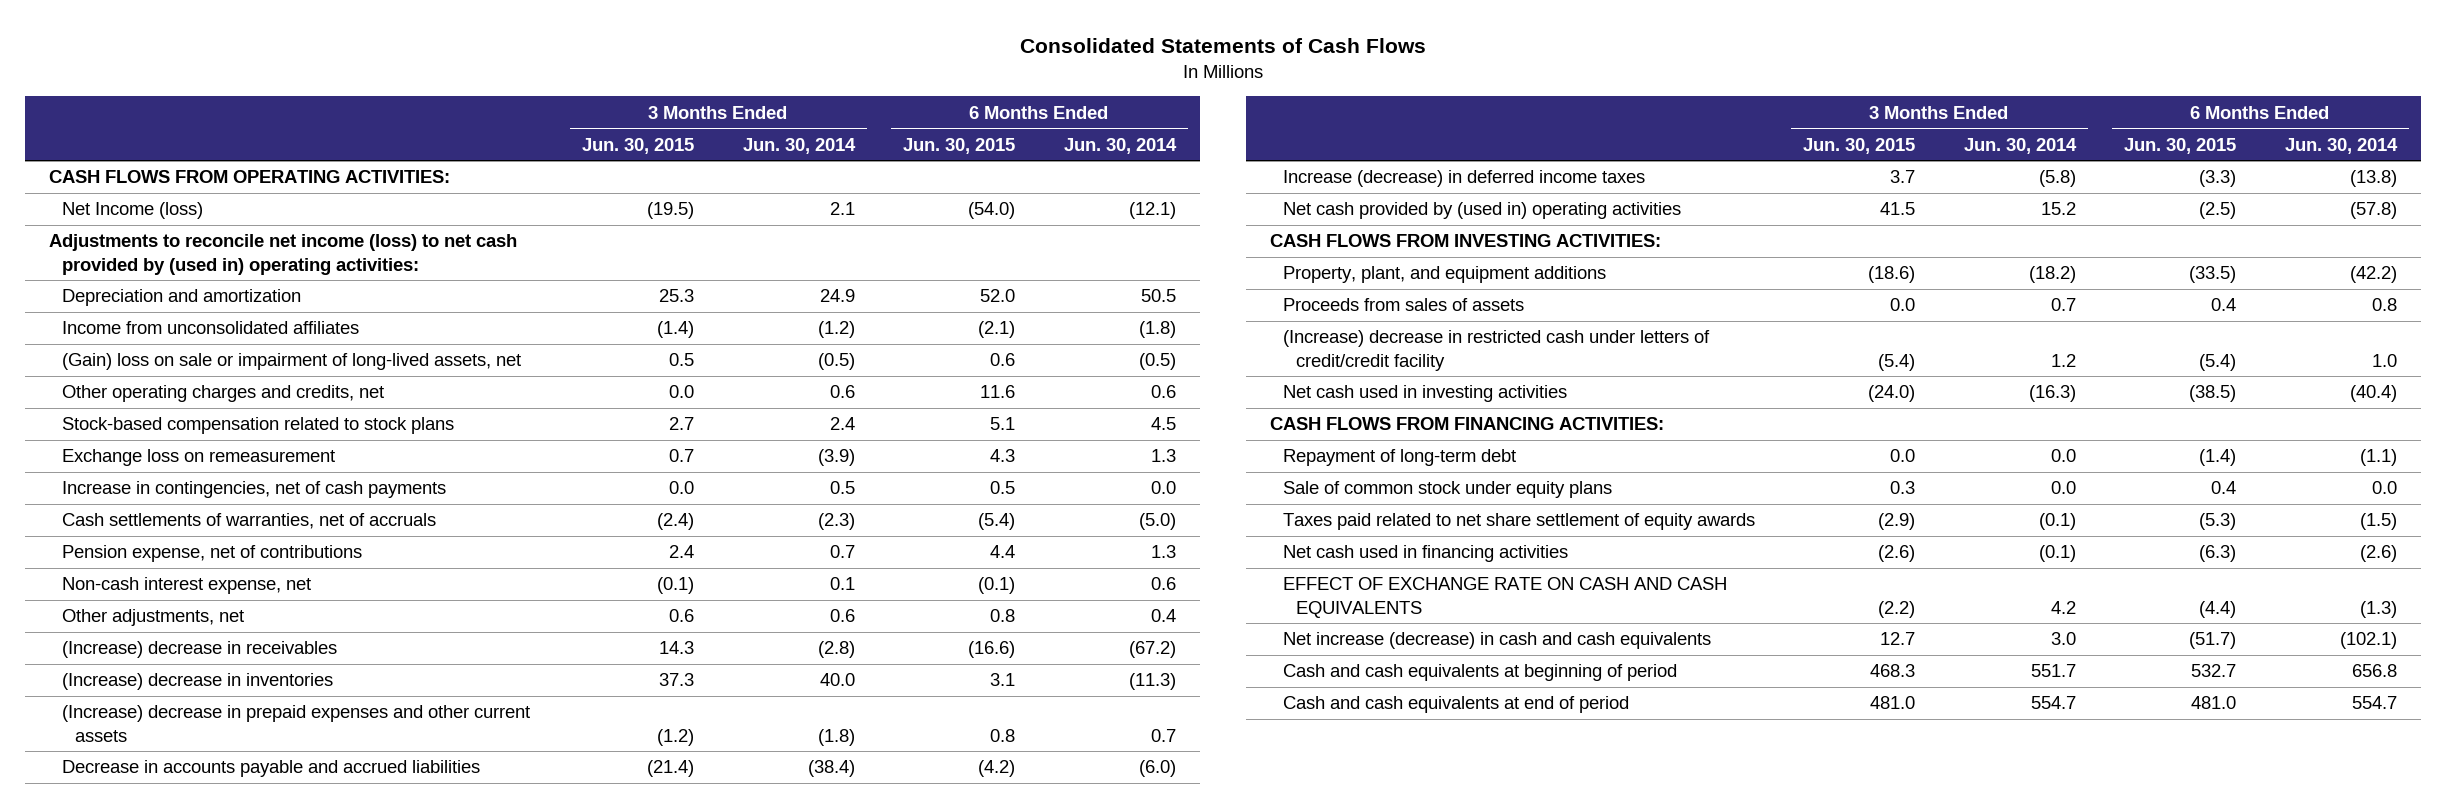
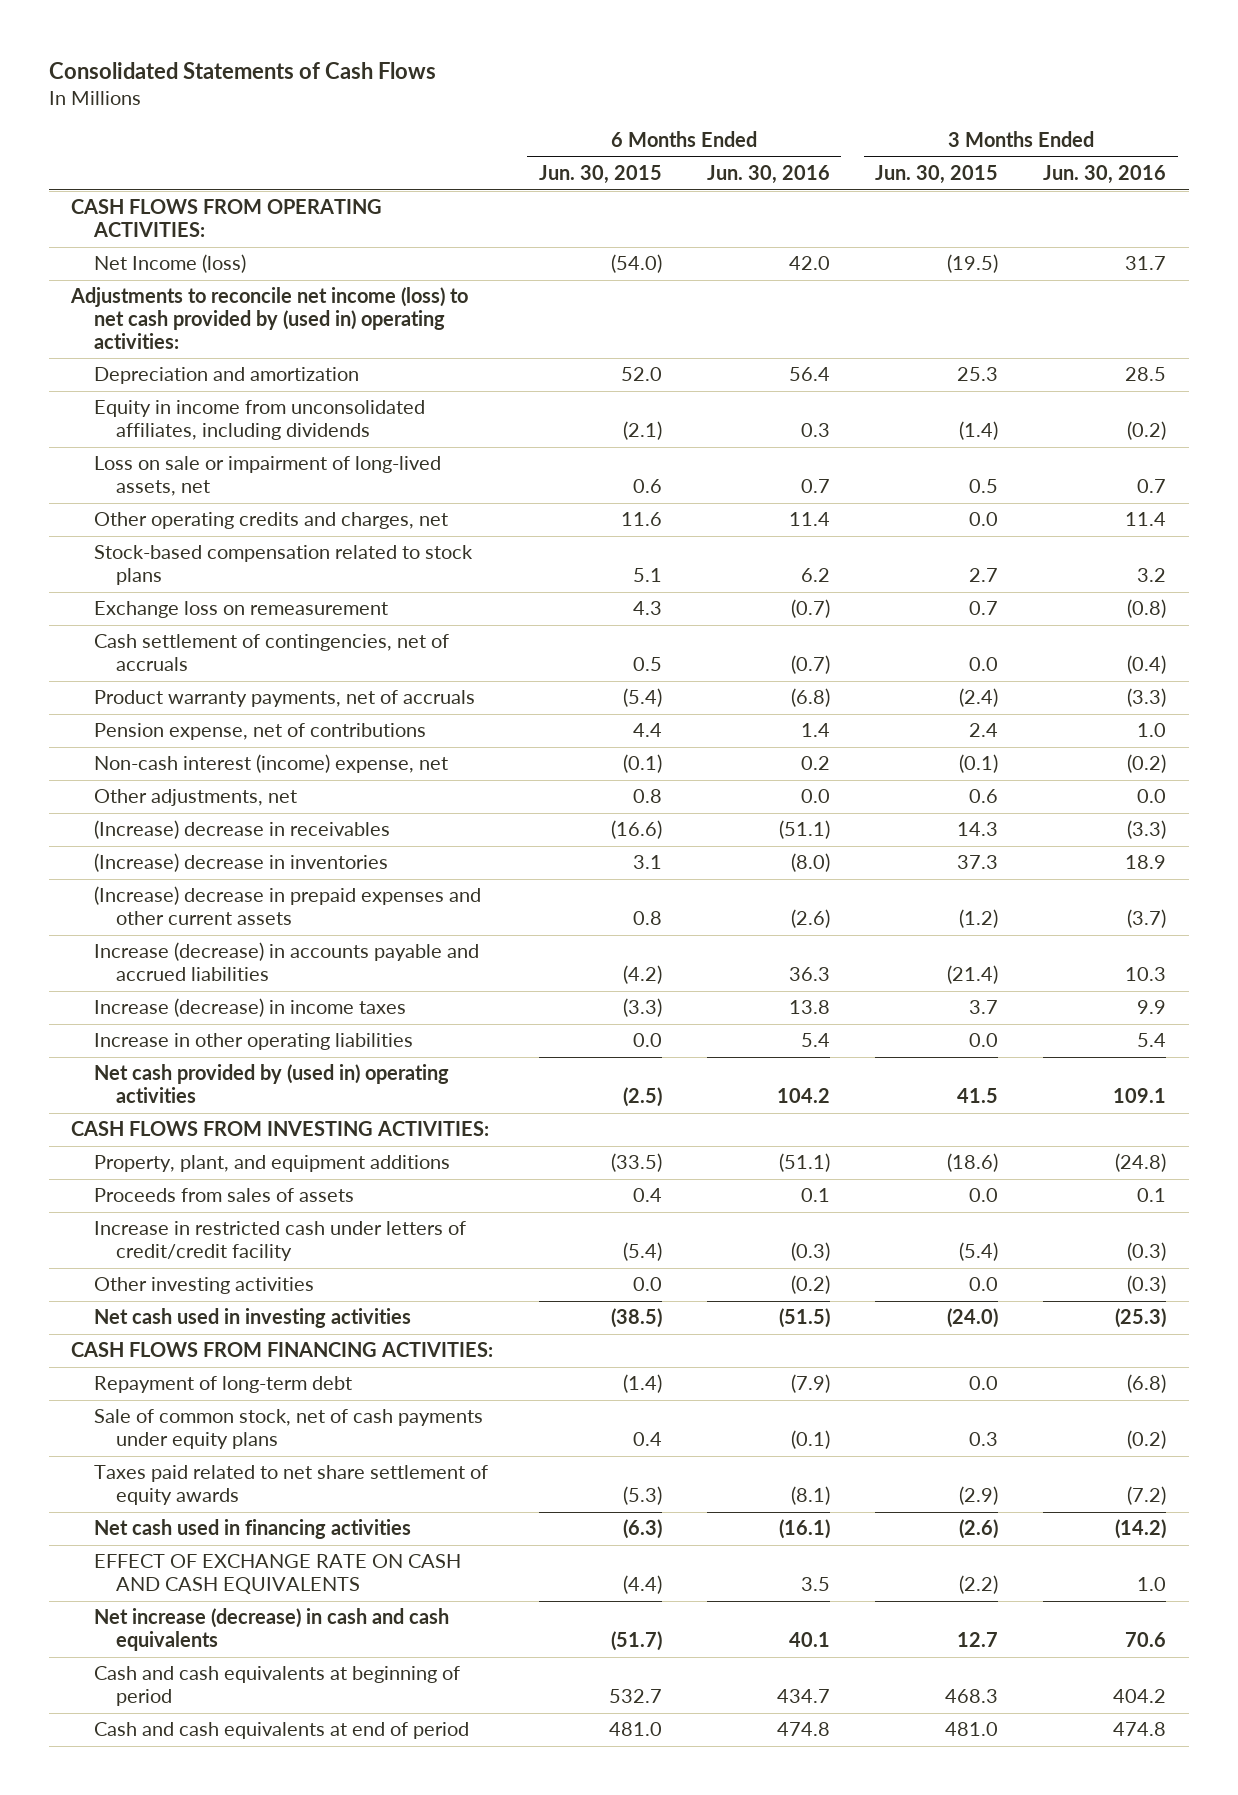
- | 3 Months Ended Jun. 30, 2015 | 3 Months Ended Jun. 30, 2014 | 6 Months Ended Jun. 30, 2015 | 6 Months Ended Jun. 30, 2014
+ | 6 Months Ended Jun. 30, 2015 | 6 Months Ended Jun. 30, 2016 | 3 Months Ended Jun. 30, 2015 | 3 Months Ended Jun. 30, 2016
- Income from unconsolidated affiliates | (1.4) | (1.2) | (2.1) | (1.8)
- (Gain) loss on sale or impairment of long-lived assets, net | 0.5 | (0.5) | 0.6 | (0.5)
- Other operating charges and credits, net | 0.0 | 0.6 | 11.6 | 0.6
+ Equity in income from unconsolidated affiliates, including dividends | (2.1) | 0.3 | (1.4) | (0.2)
+ Loss on sale or impairment of long-lived assets, net | 0.6 | 0.7 | 0.5 | 0.7
+ Other operating credits and charges, net | 11.6 | 11.4 | 0.0 | 11.4
- Increase in contingencies, net of cash payments | 0.0 | 0.5 | 0.5 | 0.0
- Cash settlements of warranties, net of accruals | (2.4) | (2.3) | (5.4) | (5.0)
+ Cash settlement of contingencies, net of accruals | 0.5 | (0.7) | 0.0 | (0.4)
+ Product warranty payments, net of accruals | (5.4) | (6.8) | (2.4) | (3.3)
- Non-cash interest expense, net | (0.1) | 0.1 | (0.1) | 0.6
+ Non-cash interest (income) expense, net | (0.1) | 0.2 | (0.1) | (0.2)
- Decrease in accounts payable and accrued liabilities | (21.4) | (38.4) | (4.2) | (6.0)
- Increase (decrease) in deferred income taxes | 3.7 | (5.8) | (3.3) | (13.8)
+ Increase (decrease) in accounts payable and accrued liabilities | (4.2) | 36.3 | (21.4) | 10.3
+ Increase (decrease) in income taxes | (3.3) | 13.8 | 3.7 | 9.9
+ Increase in other operating liabilities | 0.0 | 5.4 | 0.0 | 5.4
- (Increase) decrease in restricted cash under letters of credit/credit facility | (5.4) | 1.2 | (5.4) | 1.0
+ Increase in restricted cash under letters of credit/credit facility | (5.4) | (0.3) | (5.4) | (0.3)
+ Other investing activities | 0.0 | (0.2) | 0.0 | (0.3)
- Sale of common stock under equity plans | 0.3 | 0.0 | 0.4 | 0.0
+ Sale of common stock, net of cash payments under equity plans | 0.4 | (0.1) | 0.3 | (0.2)

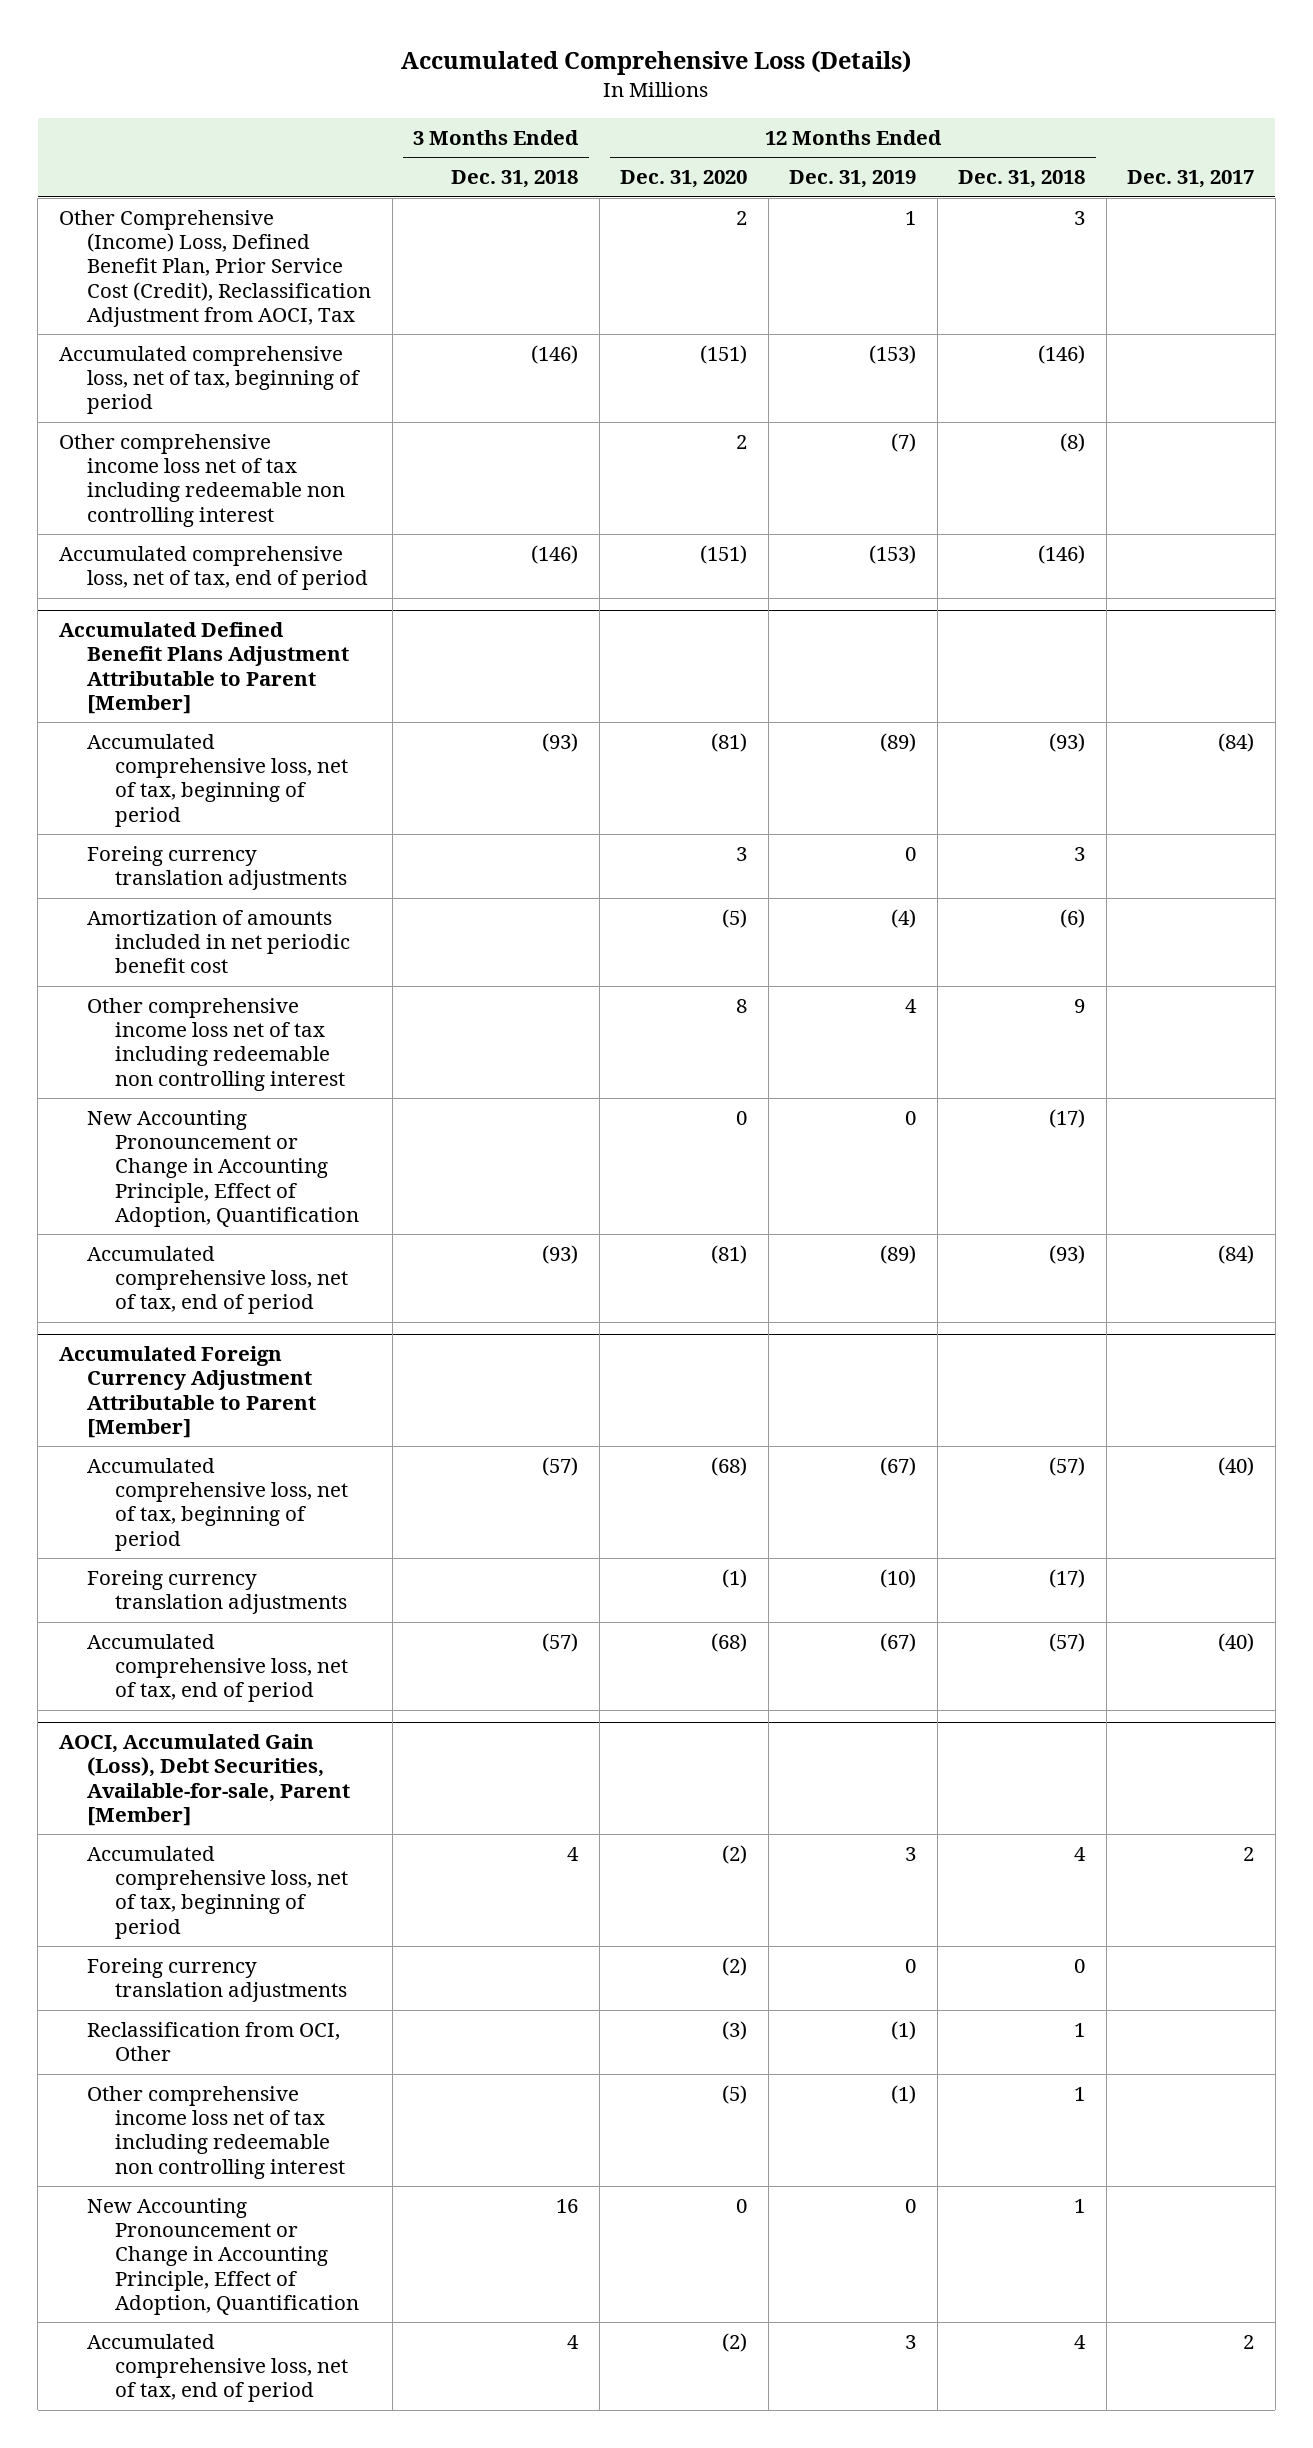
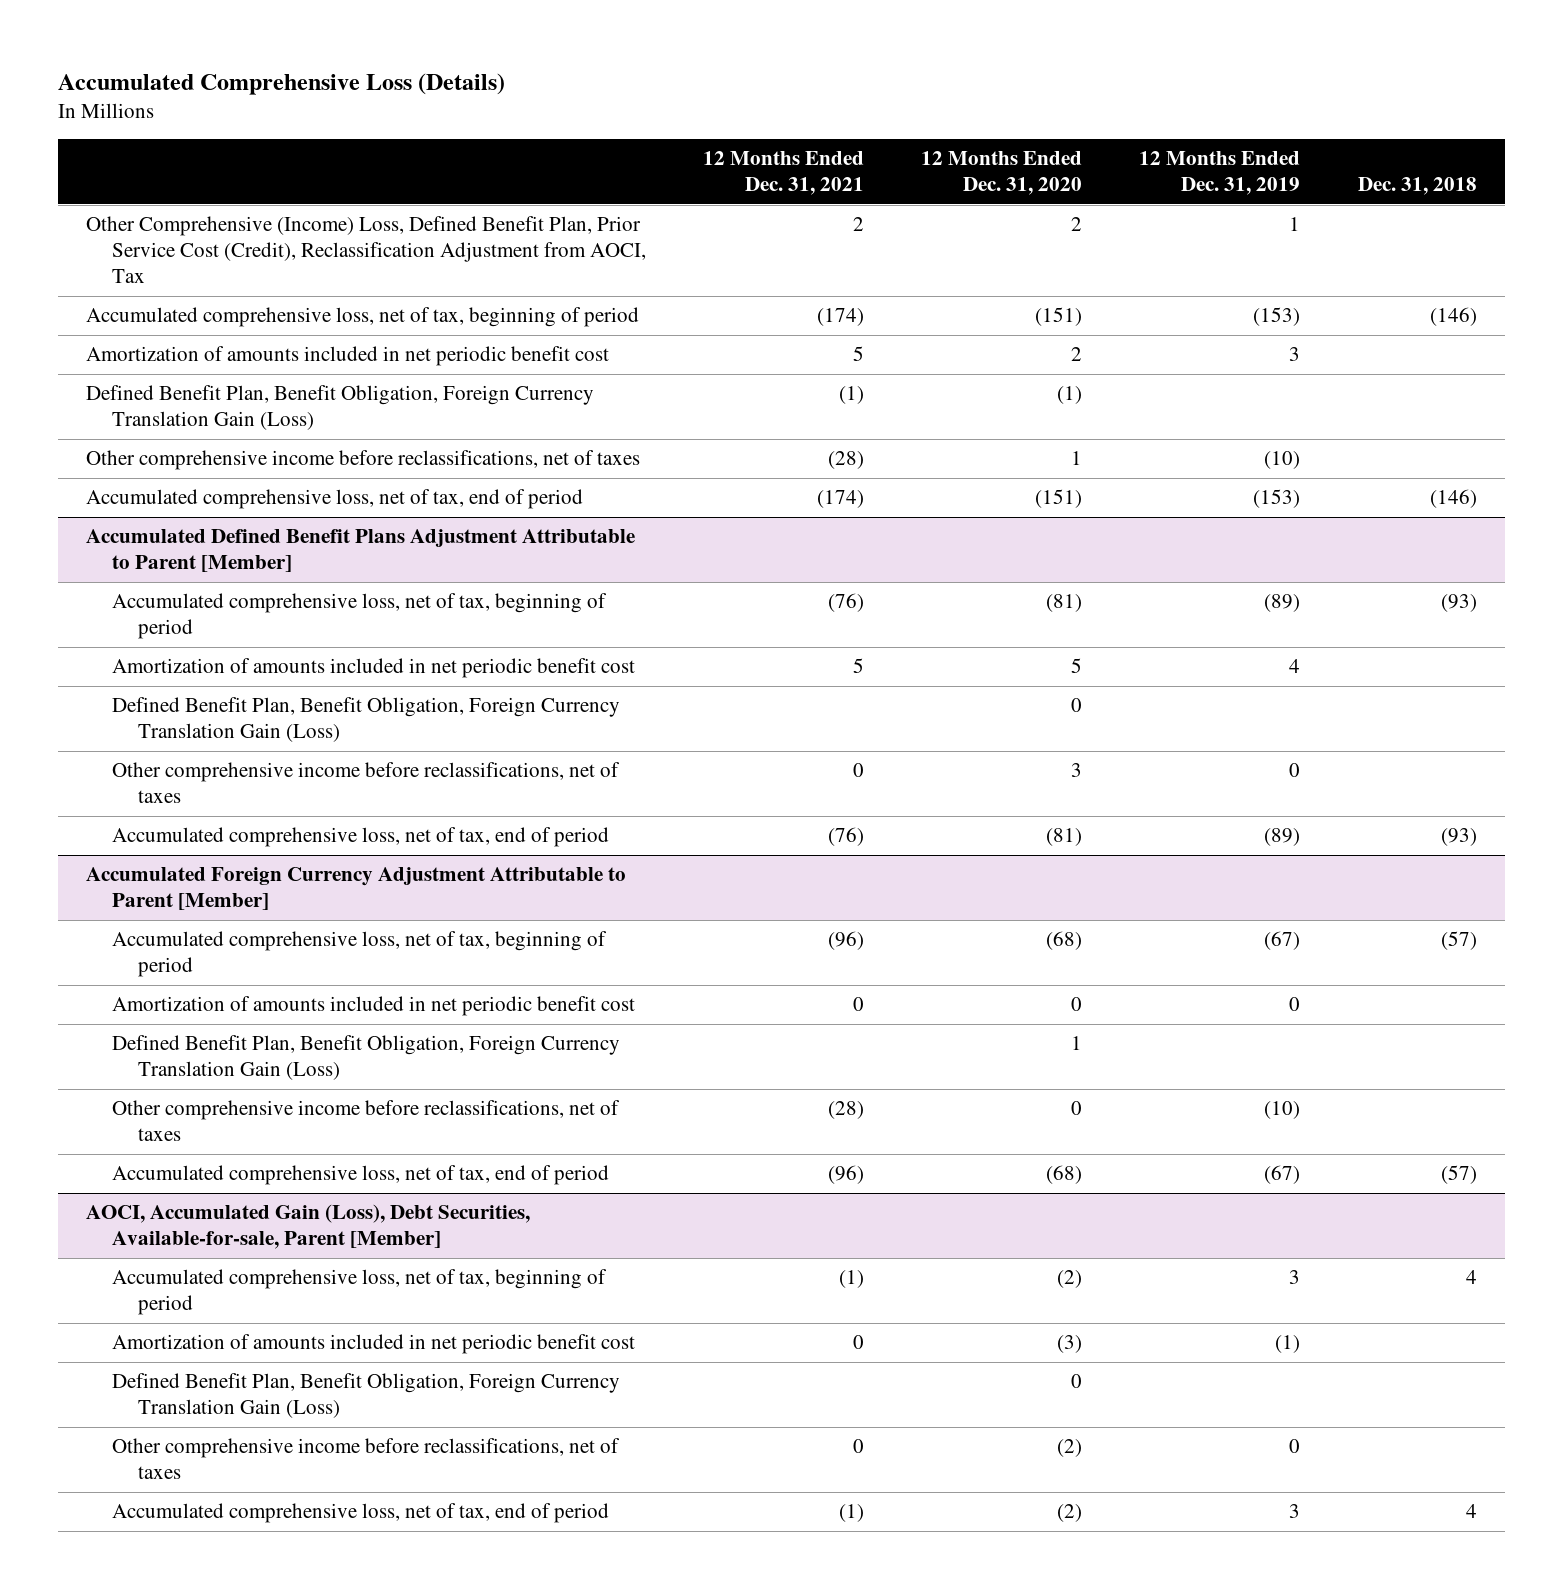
- | 3 Months Ended Dec. 31, 2018 | 12 Months Ended Dec. 31, 2020 | 12 Months Ended Dec. 31, 2019 | 12 Months Ended Dec. 31, 2018 | Dec. 31, 2017
+ | 12 Months Ended Dec. 31, 2021 | 12 Months Ended Dec. 31, 2020 | 12 Months Ended Dec. 31, 2019 | Dec. 31, 2018
- Other comprehensive income loss net of tax including redeemable non controlling interest | | 2 | (7) | (8) |
+ Amortization of amounts included in net periodic benefit cost | 5 | 2 | 3 |
+ Defined Benefit Plan, Benefit Obligation, Foreign Currency Translation Gain (Loss) | (1) | (1) | |
+ Other comprehensive income before reclassifications, net of taxes | (28) | 1 | (10) |
@ Accumulated Defined Benefit Plans Adjustment Attributable to Parent [Member]
- Foreing currency translation adjustments | | 3 | 0 | 3 |
- Amortization of amounts included in net periodic benefit cost | | (5) | (4) | (6) |
- Other comprehensive income loss net of tax including redeemable non controlling interest | | 8 | 4 | 9 |
- New Accounting Pronouncement or Change in Accounting Principle, Effect of Adoption, Quantification | | 0 | 0 | (17) |
+ Amortization of amounts included in net periodic benefit cost | 5 | 5 | 4 |
+ Defined Benefit Plan, Benefit Obligation, Foreign Currency Translation Gain (Loss) | | 0 | |
+ Other comprehensive income before reclassifications, net of taxes | 0 | 3 | 0 |
@ Accumulated Foreign Currency Adjustment Attributable to Parent [Member]
- Foreing currency translation adjustments | | (1) | (10) | (17) |
+ Amortization of amounts included in net periodic benefit cost | 0 | 0 | 0 |
+ Defined Benefit Plan, Benefit Obligation, Foreign Currency Translation Gain (Loss) | | 1 | |
+ Other comprehensive income before reclassifications, net of taxes | (28) | 0 | (10) |
@ AOCI, Accumulated Gain (Loss), Debt Securities, Available-for-sale, Parent [Member]
- Foreing currency translation adjustments | | (2) | 0 | 0 |
- Reclassification from OCI, Other | | (3) | (1) | 1 |
- Other comprehensive income loss net of tax including redeemable non controlling interest | | (5) | (1) | 1 |
- New Accounting Pronouncement or Change in Accounting Principle, Effect of Adoption, Quantification | 16 | 0 | 0 | 1 |
+ Amortization of amounts included in net periodic benefit cost | 0 | (3) | (1) |
+ Defined Benefit Plan, Benefit Obligation, Foreign Currency Translation Gain (Loss) | | 0 | |
+ Other comprehensive income before reclassifications, net of taxes | 0 | (2) | 0 |

